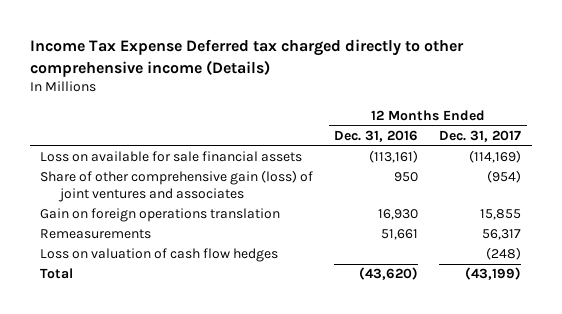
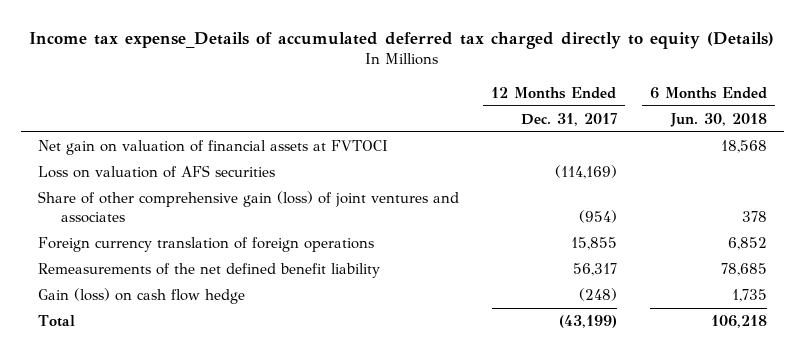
- Income Tax Expense Deferred tax charged directly to other comprehensive income (Details)
+ Income tax expense_Details of accumulated deferred tax charged directly to equity (Details)
- | 12 Months Ended Dec. 31, 2016 | 12 Months Ended Dec. 31, 2017
+ | 12 Months Ended Dec. 31, 2017 | 6 Months Ended Jun. 30, 2018
- Loss on available for sale financial assets | (113,161) | (114,169)
+ Net gain on valuation of financial assets at FVTOCI | | 18,568
+ Loss on valuation of AFS securities | (114,169) |
- Gain on foreign operations translation | 16,930 | 15,855
- Remeasurements | 51,661 | 56,317
- Loss on valuation of cash flow hedges | | (248)
+ Foreign currency translation of foreign operations | 15,855 | 6,852
+ Remeasurements of the net defined benefit liability | 56,317 | 78,685
+ Gain (loss) on cash flow hedge | (248) | 1,735

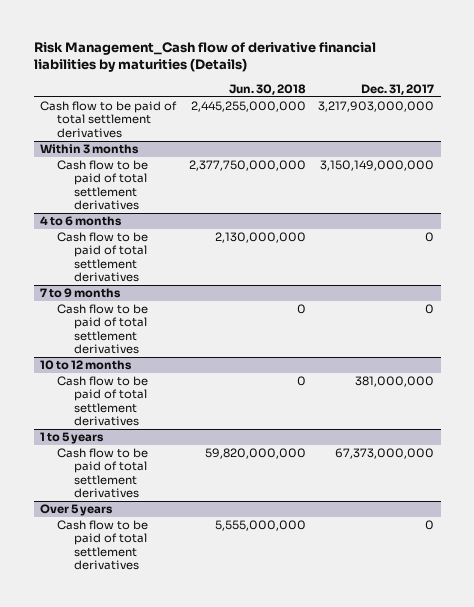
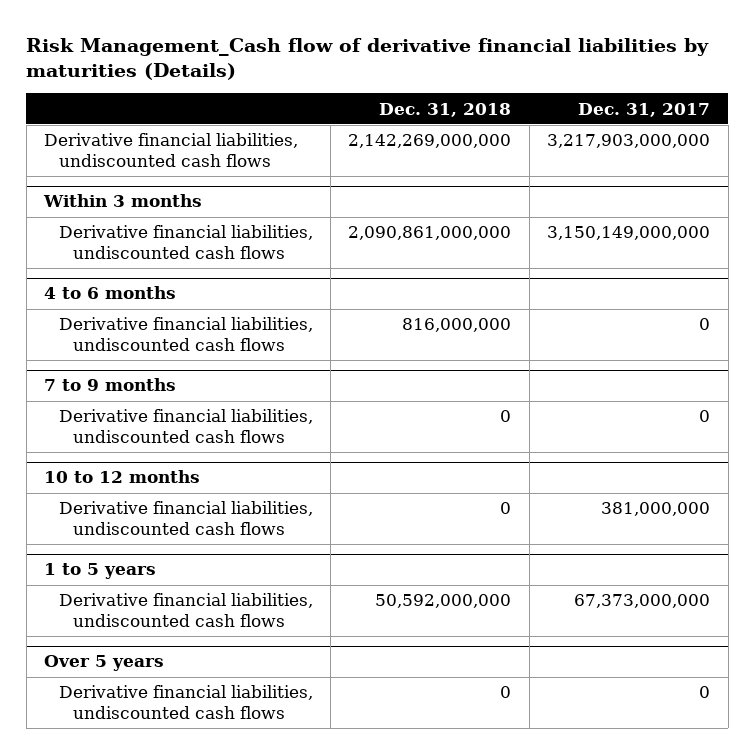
- | Jun. 30, 2018 | Dec. 31, 2017
+ | Dec. 31, 2018 | Dec. 31, 2017
- Cash flow to be paid of total settlement derivatives | 2,445,255,000,000 | 3,217,903,000,000
+ Derivative financial liabilities, undiscounted cash flows | 2,142,269,000,000 | 3,217,903,000,000
@ Within 3 months
- Cash flow to be paid of total settlement derivatives | 2,377,750,000,000 | 3,150,149,000,000
+ Derivative financial liabilities, undiscounted cash flows | 2,090,861,000,000 | 3,150,149,000,000
@ 4 to 6 months
- Cash flow to be paid of total settlement derivatives | 2,130,000,000 | 0
+ Derivative financial liabilities, undiscounted cash flows | 816,000,000 | 0
@ 7 to 9 months
- Cash flow to be paid of total settlement derivatives | 0 | 0
+ Derivative financial liabilities, undiscounted cash flows | 0 | 0
@ 10 to 12 months
- Cash flow to be paid of total settlement derivatives | 0 | 381,000,000
+ Derivative financial liabilities, undiscounted cash flows | 0 | 381,000,000
@ 1 to 5 years
- Cash flow to be paid of total settlement derivatives | 59,820,000,000 | 67,373,000,000
+ Derivative financial liabilities, undiscounted cash flows | 50,592,000,000 | 67,373,000,000
@ Over 5 years
- Cash flow to be paid of total settlement derivatives | 5,555,000,000 | 0
+ Derivative financial liabilities, undiscounted cash flows | 0 | 0

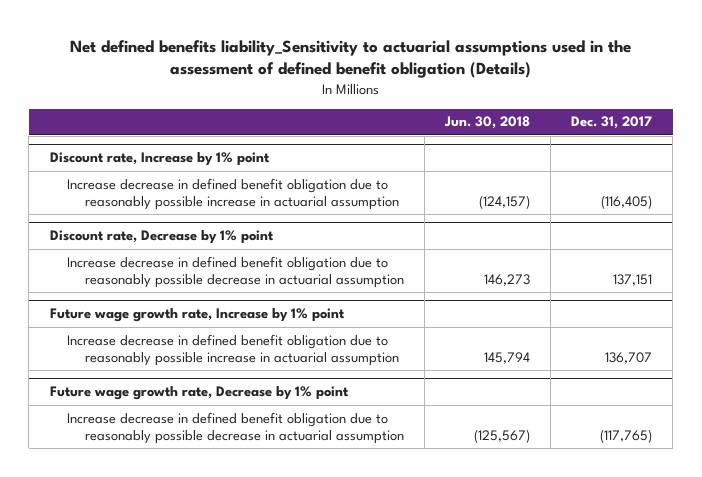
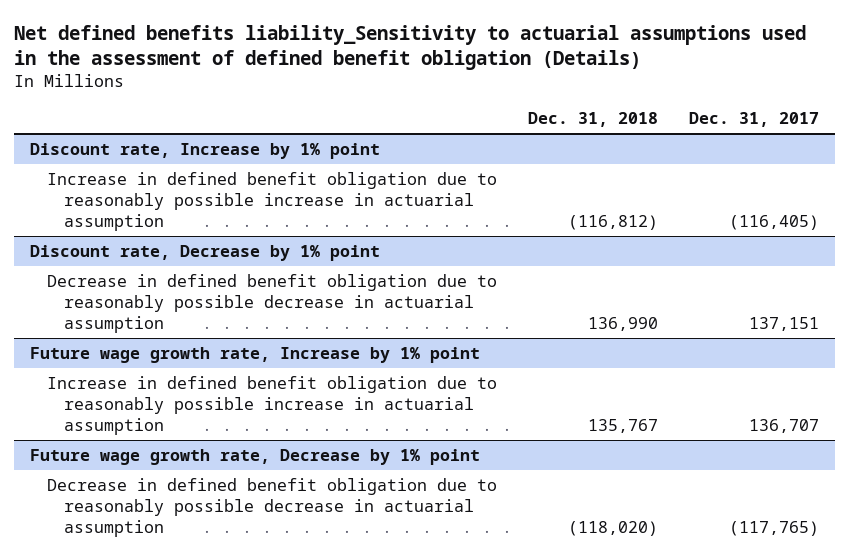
- | Jun. 30, 2018 | Dec. 31, 2017
+ | Dec. 31, 2018 | Dec. 31, 2017
@ Discount rate, Increase by 1% point
- Increase decrease in defined benefit obligation due to reasonably possible increase in actuarial assumption | (124,157) | (116,405)
+ Increase in defined benefit obligation due to reasonably possible increase in actuarial assumption | (116,812) | (116,405)
@ Discount rate, Decrease by 1% point
- Increase decrease in defined benefit obligation due to reasonably possible decrease in actuarial assumption | 146,273 | 137,151
+ Decrease in defined benefit obligation due to reasonably possible decrease in actuarial assumption | 136,990 | 137,151
@ Future wage growth rate, Increase by 1% point
- Increase decrease in defined benefit obligation due to reasonably possible increase in actuarial assumption | 145,794 | 136,707
+ Increase in defined benefit obligation due to reasonably possible increase in actuarial assumption | 135,767 | 136,707
@ Future wage growth rate, Decrease by 1% point
- Increase decrease in defined benefit obligation due to reasonably possible decrease in actuarial assumption | (125,567) | (117,765)
+ Decrease in defined benefit obligation due to reasonably possible decrease in actuarial assumption | (118,020) | (117,765)

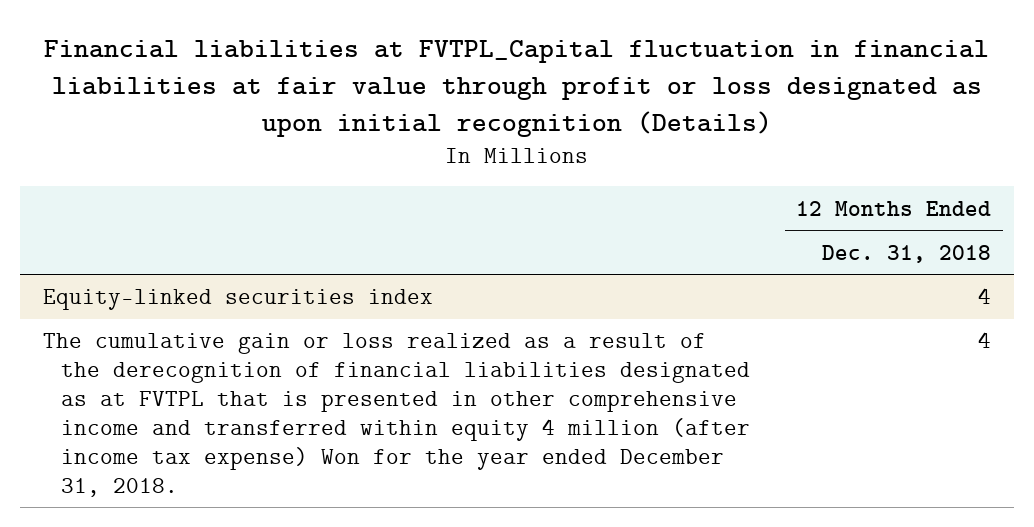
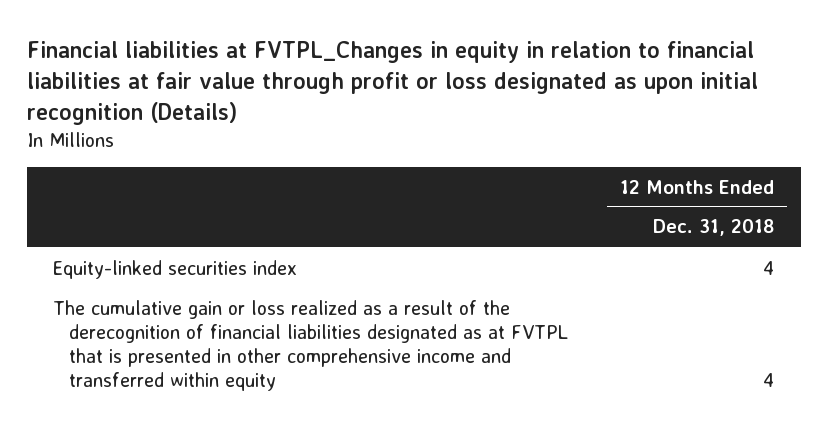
- Financial liabilities at FVTPL_Capital fluctuation in financial liabilities at fair value through profit or loss designated as upon initial recognition (Details)
+ Financial liabilities at FVTPL_Changes in equity in relation to financial liabilities at fair value through profit or loss designated as upon initial recognition (Details)
- The cumulative gain or loss realized as a result of the derecognition of financial liabilities designated as at FVTPL that is presented in other comprehensive income and transferred within equity 4 million (after income tax expense) Won for the year ended December 31, 2018. | 4
+ The cumulative gain or loss realized as a result of the derecognition of financial liabilities designated as at FVTPL that is presented in other comprehensive income and transferred within equity | 4

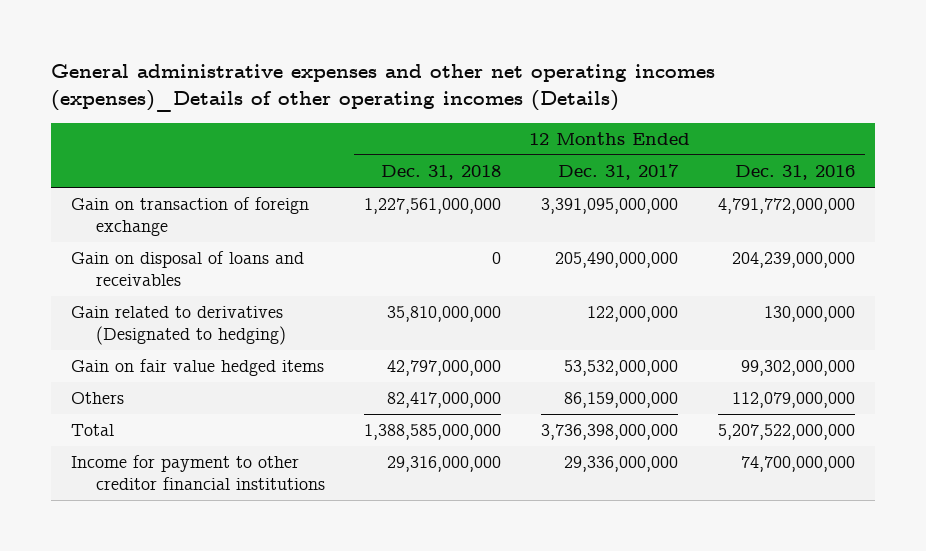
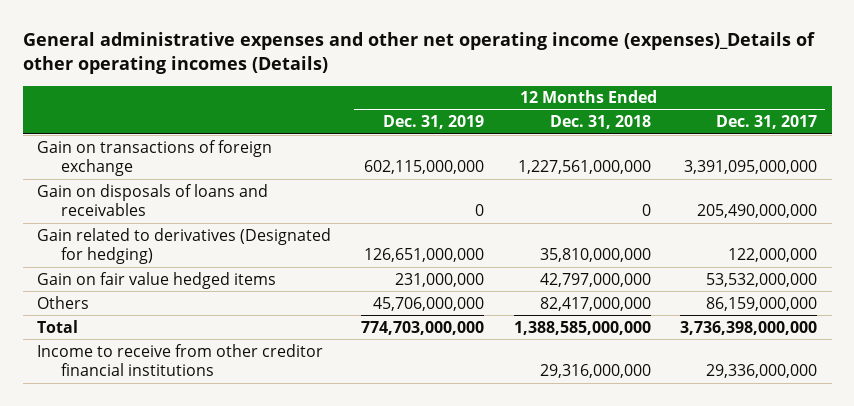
- General administrative expenses and other net operating incomes (expenses)_Details of other operating incomes (Details)
+ General administrative expenses and other net operating income (expenses)_Details of other operating incomes (Details)
- | 12 Months Ended Dec. 31, 2018 | 12 Months Ended Dec. 31, 2017 | 12 Months Ended Dec. 31, 2016
+ | 12 Months Ended Dec. 31, 2019 | 12 Months Ended Dec. 31, 2018 | 12 Months Ended Dec. 31, 2017
- Gain on transaction of foreign exchange | 1,227,561,000,000 | 3,391,095,000,000 | 4,791,772,000,000
- Gain on disposal of loans and receivables | 0 | 205,490,000,000 | 204,239,000,000
- Gain related to derivatives (Designated to hedging) | 35,810,000,000 | 122,000,000 | 130,000,000
+ Gain on transactions of foreign exchange | 602,115,000,000 | 1,227,561,000,000 | 3,391,095,000,000
+ Gain on disposals of loans and receivables | 0 | 0 | 205,490,000,000
+ Gain related to derivatives (Designated for hedging) | 126,651,000,000 | 35,810,000,000 | 122,000,000
- Income for payment to other creditor financial institutions | 29,316,000,000 | 29,336,000,000 | 74,700,000,000
+ Income to receive from other creditor financial institutions | | 29,316,000,000 | 29,336,000,000

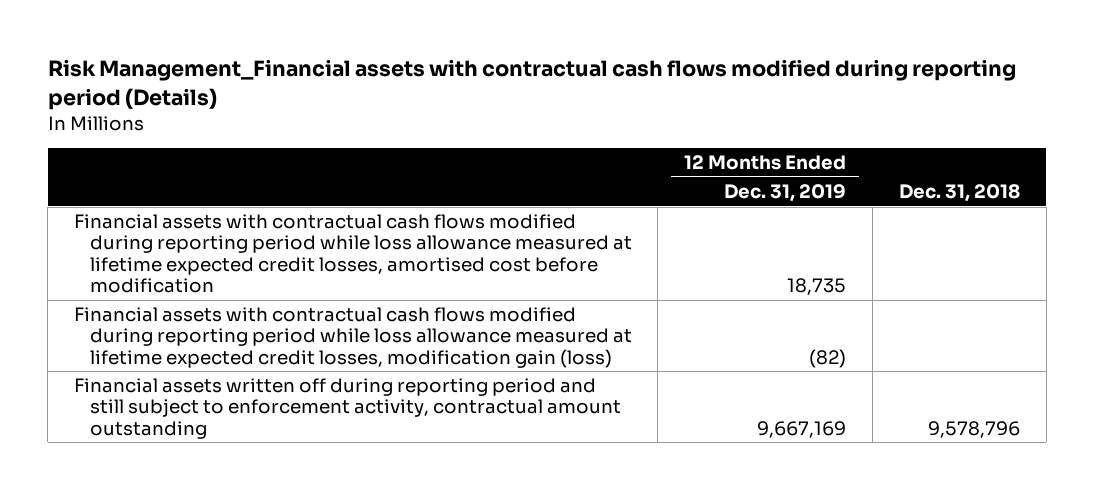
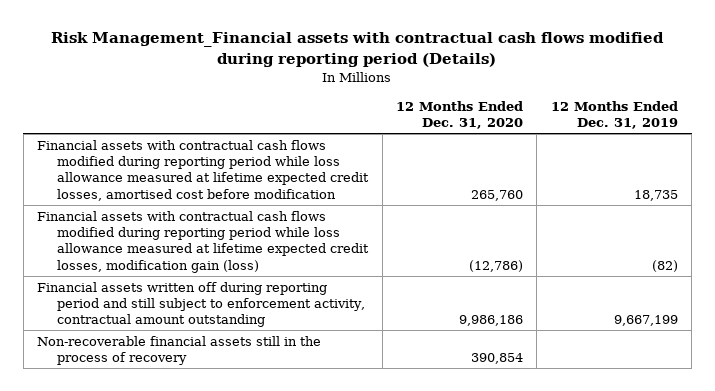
- | 12 Months Ended Dec. 31, 2019 | Dec. 31, 2018
+ | 12 Months Ended Dec. 31, 2020 | 12 Months Ended Dec. 31, 2019
- Financial assets written off during reporting period and still subject to enforcement activity, contractual amount outstanding | 9,667,169 | 9,578,796
+ Financial assets written off during reporting period and still subject to enforcement activity, contractual amount outstanding | 9,986,186 | 9,667,199
+ Non-recoverable financial assets still in the process of recovery | 390,854 |

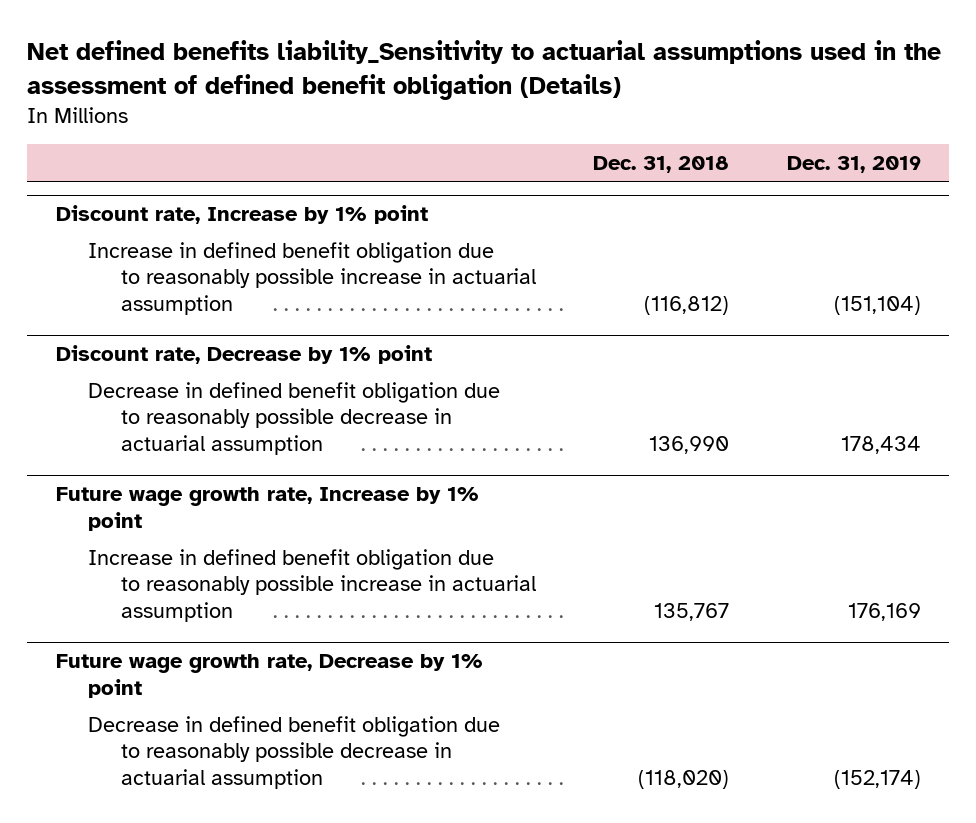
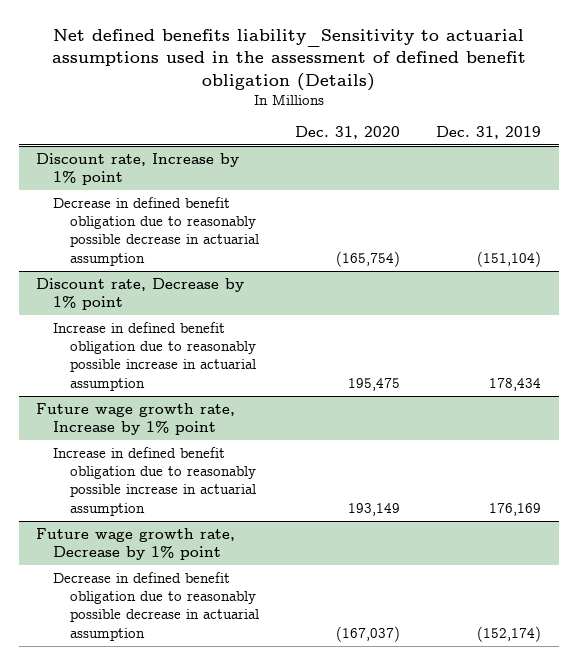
- | Dec. 31, 2018 | Dec. 31, 2019
+ | Dec. 31, 2020 | Dec. 31, 2019
@ Discount rate, Increase by 1% point
- Increase in defined benefit obligation due to reasonably possible increase in actuarial assumption | (116,812) | (151,104)
+ Decrease in defined benefit obligation due to reasonably possible decrease in actuarial assumption | (165,754) | (151,104)
@ Discount rate, Decrease by 1% point
- Decrease in defined benefit obligation due to reasonably possible decrease in actuarial assumption | 136,990 | 178,434
+ Increase in defined benefit obligation due to reasonably possible increase in actuarial assumption | 195,475 | 178,434

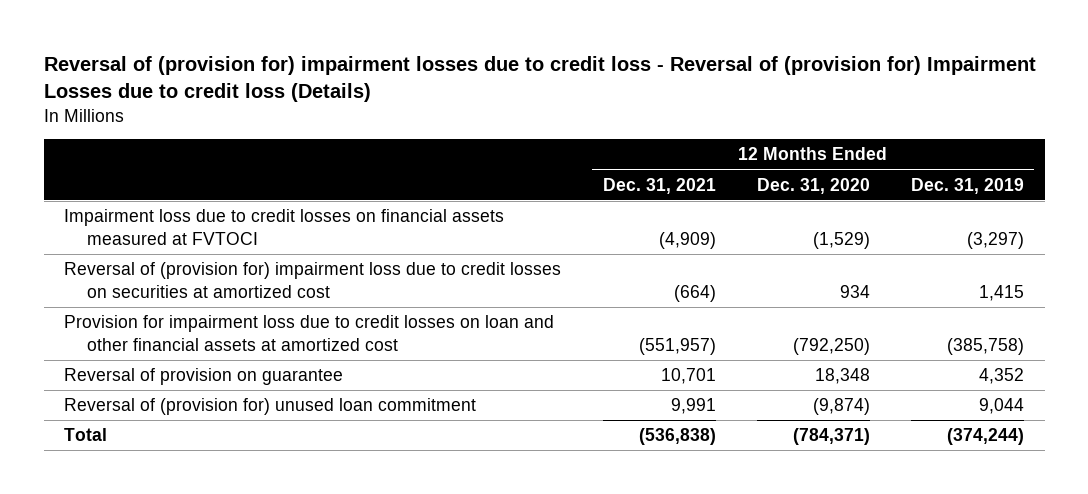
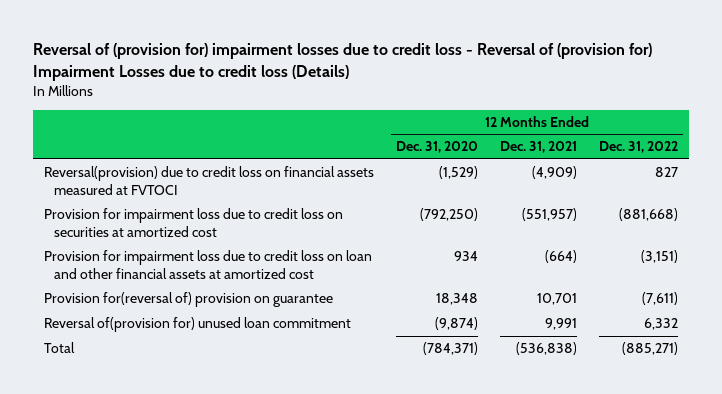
- | 12 Months Ended Dec. 31, 2021 | 12 Months Ended Dec. 31, 2020 | 12 Months Ended Dec. 31, 2019
+ | 12 Months Ended Dec. 31, 2020 | 12 Months Ended Dec. 31, 2021 | 12 Months Ended Dec. 31, 2022
- Impairment loss due to credit losses on financial assets measured at FVTOCI | (4,909) | (1,529) | (3,297)
- Reversal of (provision for) impairment loss due to credit losses on securities at amortized cost | (664) | 934 | 1,415
- Provision for impairment loss due to credit losses on loan and other financial assets at amortized cost | (551,957) | (792,250) | (385,758)
- Reversal of provision on guarantee | 10,701 | 18,348 | 4,352
- Reversal of (provision for) unused loan commitment | 9,991 | (9,874) | 9,044
+ Reversal(provision) due to credit loss on financial assets measured at FVTOCI | (1,529) | (4,909) | 827
+ Provision for impairment loss due to credit loss on securities at amortized cost | (792,250) | (551,957) | (881,668)
+ Provision for impairment loss due to credit loss on loan and other financial assets at amortized cost | 934 | (664) | (3,151)
+ Provision for(reversal of) provision on guarantee | 18,348 | 10,701 | (7,611)
+ Reversal of(provision for) unused loan commitment | (9,874) | 9,991 | 6,332

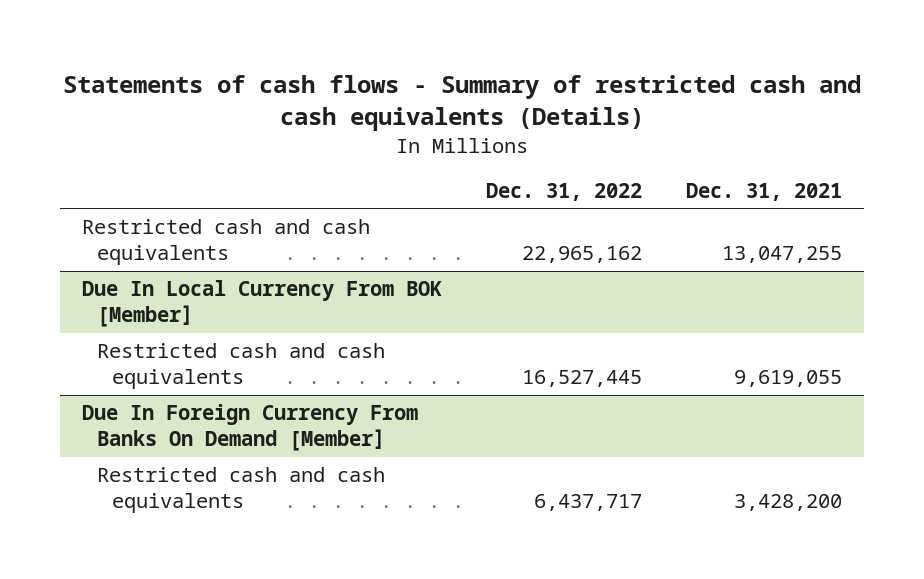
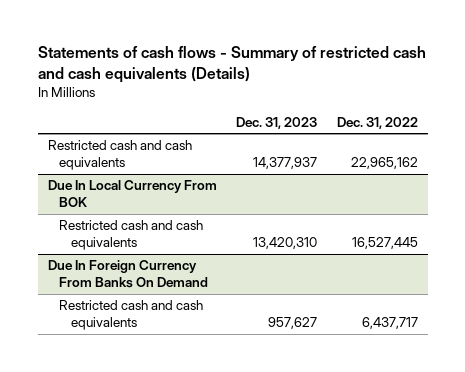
- | Dec. 31, 2022 | Dec. 31, 2021
+ | Dec. 31, 2023 | Dec. 31, 2022
- Due In Local Currency From BOK [Member]
+ Due In Local Currency From BOK
- Due In Foreign Currency From Banks On Demand [Member]
+ Due In Foreign Currency From Banks On Demand

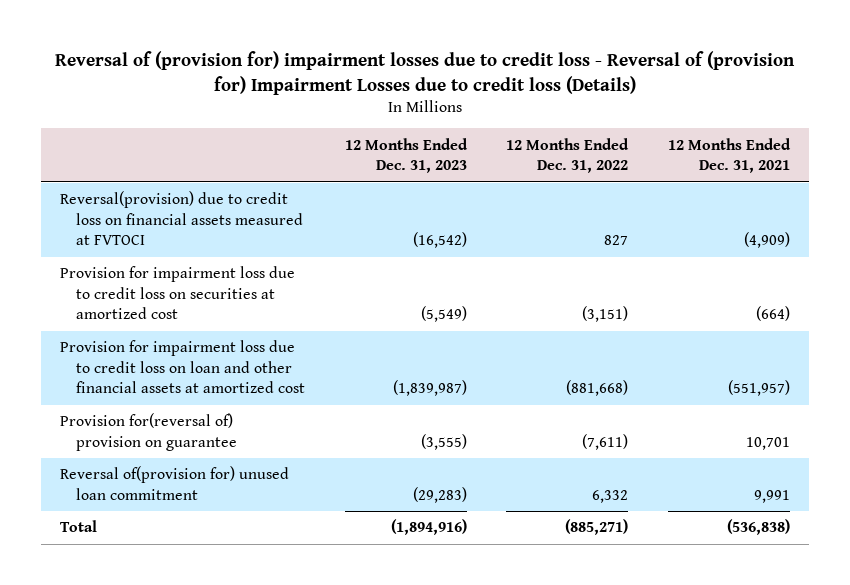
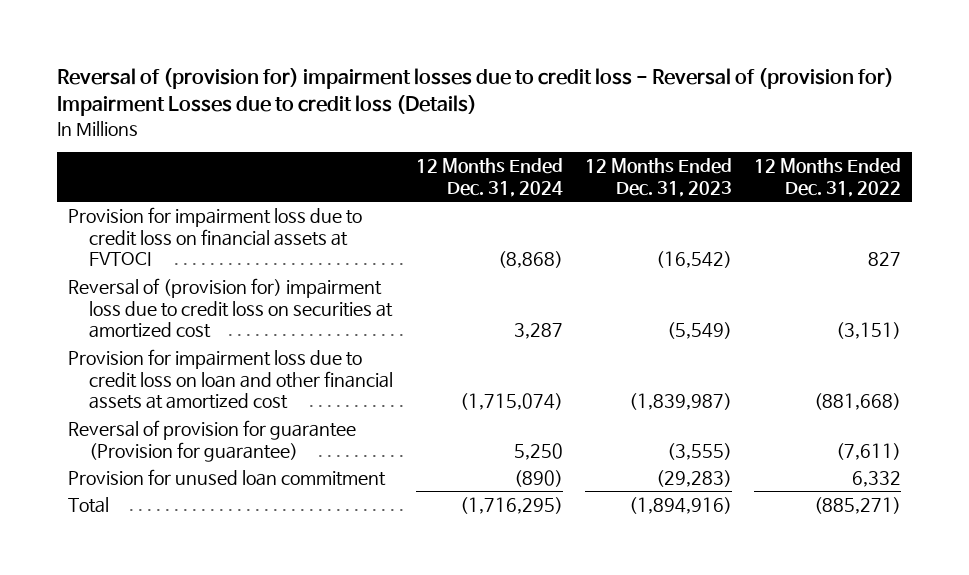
- | 12 Months Ended Dec. 31, 2023 | 12 Months Ended Dec. 31, 2022 | 12 Months Ended Dec. 31, 2021
+ | 12 Months Ended Dec. 31, 2024 | 12 Months Ended Dec. 31, 2023 | 12 Months Ended Dec. 31, 2022
- Reversal(provision) due to credit loss on financial assets measured at FVTOCI | (16,542) | 827 | (4,909)
- Provision for impairment loss due to credit loss on securities at amortized cost | (5,549) | (3,151) | (664)
+ Provision for impairment loss due to credit loss on financial assets at FVTOCI | (8,868) | (16,542) | 827
+ Reversal of (provision for) impairment loss due to credit loss on securities at amortized cost | 3,287 | (5,549) | (3,151)
- Provision for(reversal of) provision on guarantee | (3,555) | (7,611) | 10,701
- Reversal of(provision for) unused loan commitment | (29,283) | 6,332 | 9,991
+ Reversal of provision for guarantee (Provision for guarantee) | 5,250 | (3,555) | (7,611)
+ Provision for unused loan commitment | (890) | (29,283) | 6,332

